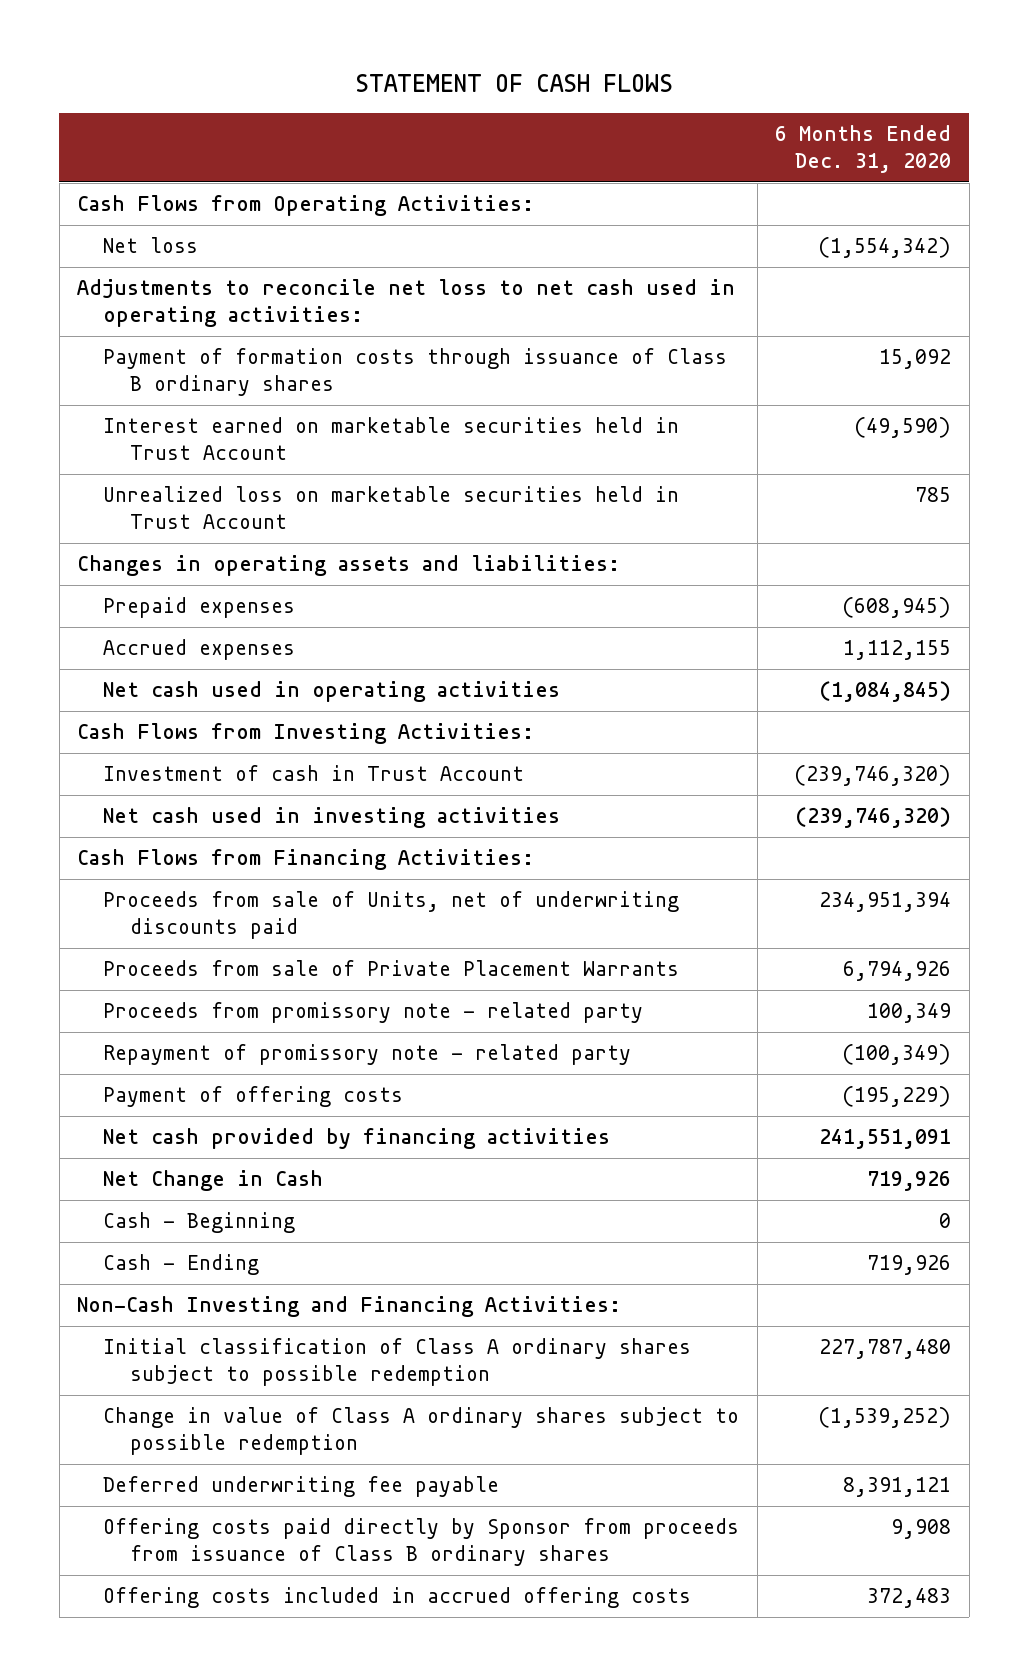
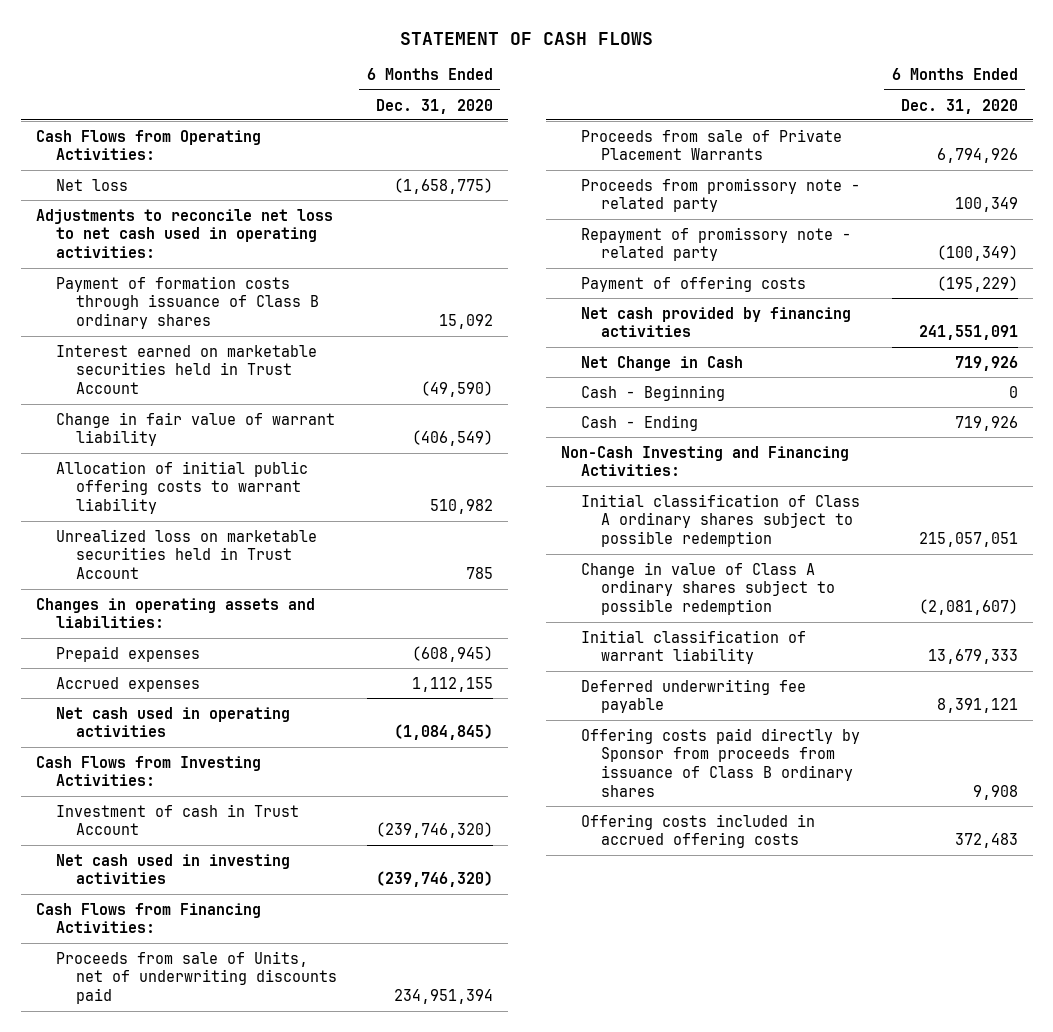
- Net loss | (1,554,342)
+ Net loss | (1,658,775)
+ Change in fair value of warrant liability | (406,549)
+ Allocation of initial public offering costs to warrant liability | 510,982
- Initial classification of Class A ordinary shares subject to possible redemption | 227,787,480
- Change in value of Class A ordinary shares subject to possible redemption | (1,539,252)
+ Initial classification of Class A ordinary shares subject to possible redemption | 215,057,051
+ Change in value of Class A ordinary shares subject to possible redemption | (2,081,607)
+ Initial classification of warrant liability | 13,679,333

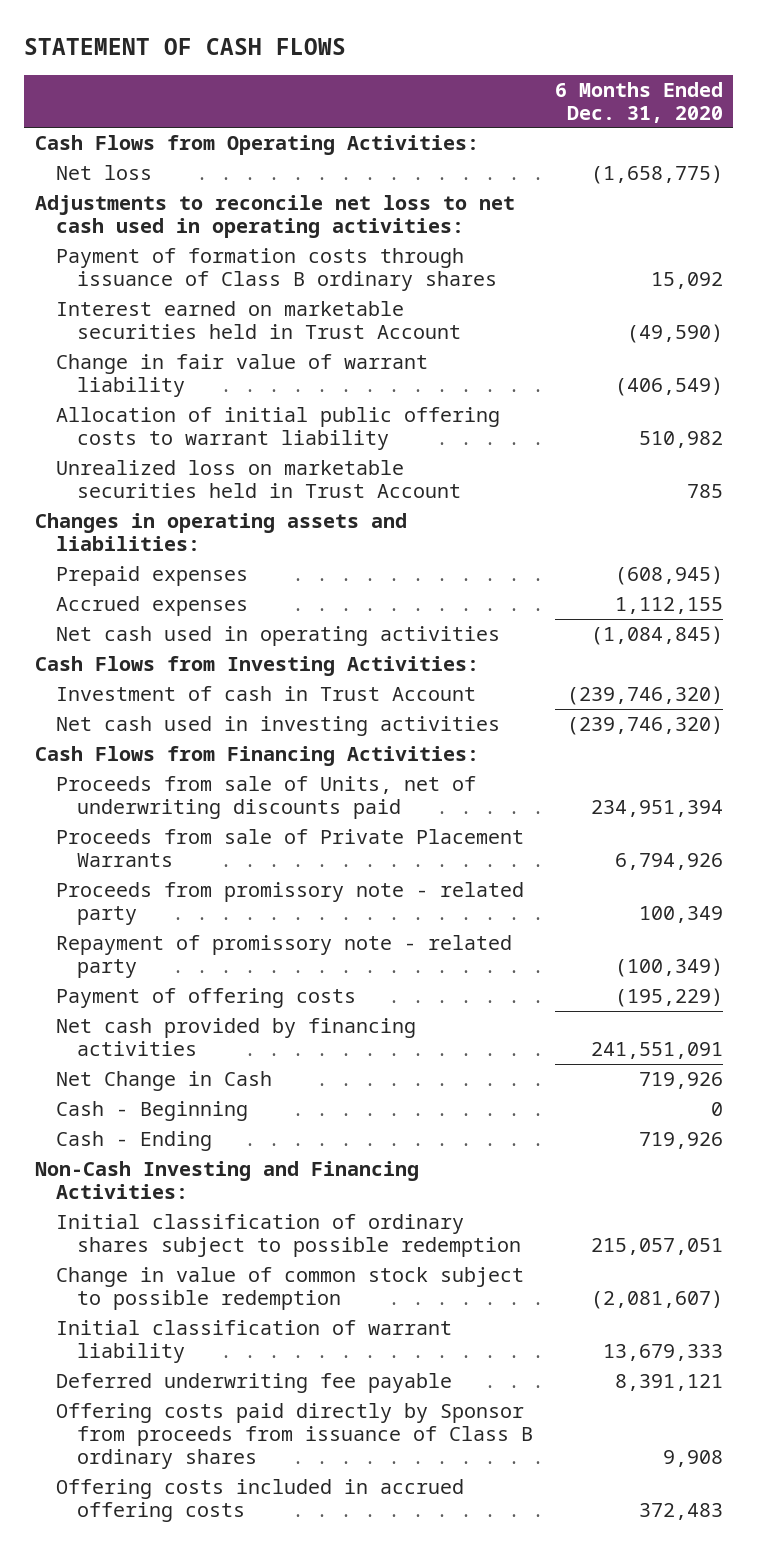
- Initial classification of Class A ordinary shares subject to possible redemption | 215,057,051
- Change in value of Class A ordinary shares subject to possible redemption | (2,081,607)
+ Initial classification of ordinary shares subject to possible redemption | 215,057,051
+ Change in value of common stock subject to possible redemption | (2,081,607)

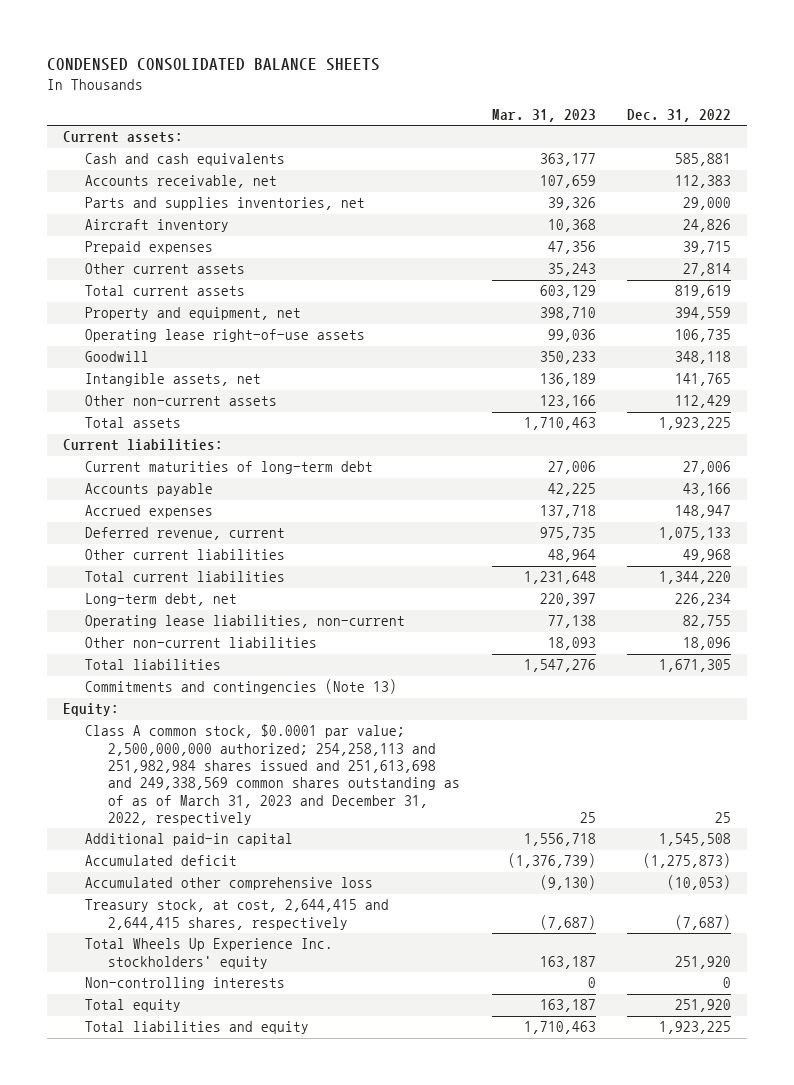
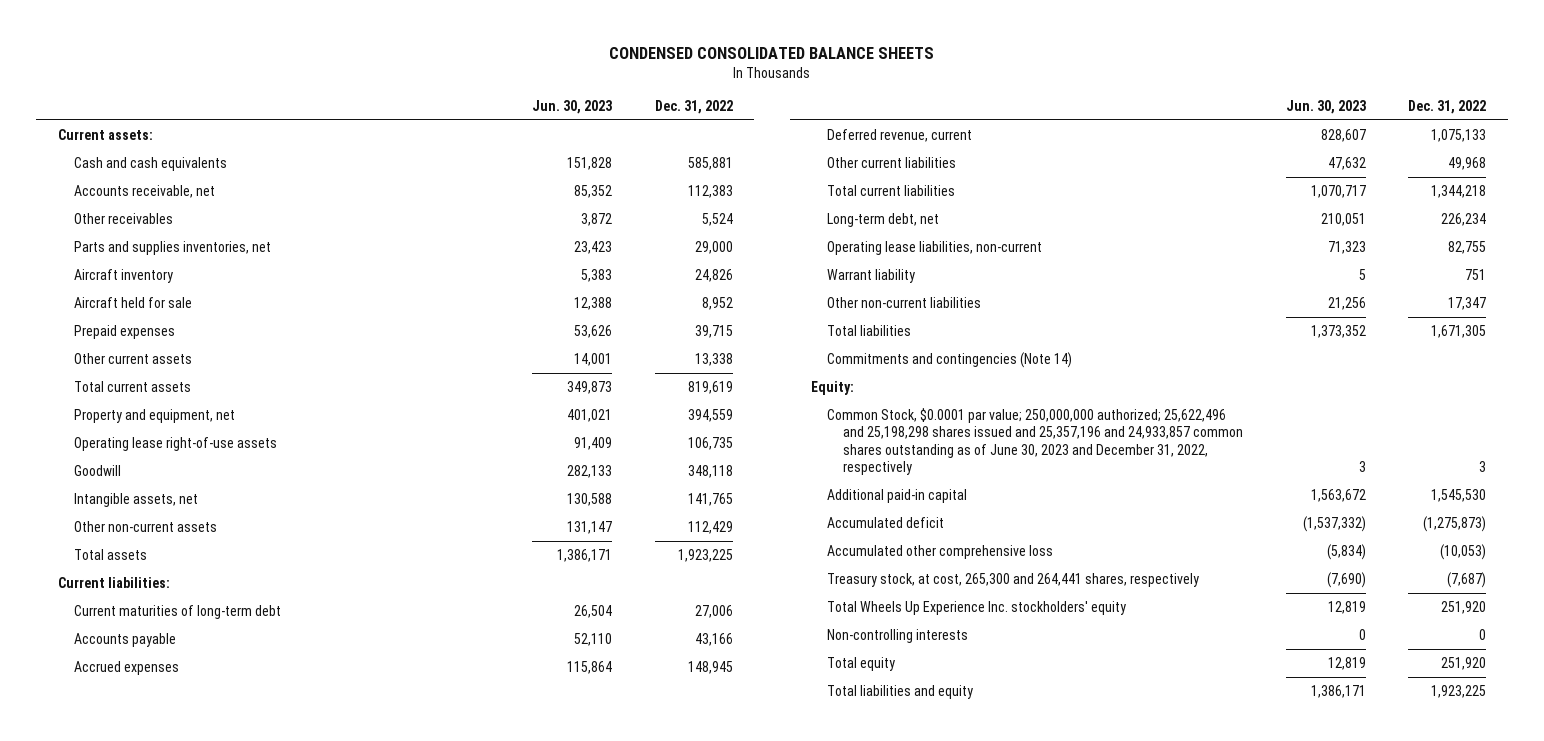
- | Mar. 31, 2023 | Dec. 31, 2022
+ | Jun. 30, 2023 | Dec. 31, 2022
+ Other receivables | 3,872 | 5,524
+ Aircraft held for sale | 12,388 | 8,952
- Other current assets | 35,243 | 27,814
+ Other current assets | 14,001 | 13,338
- Accrued expenses | 137,718 | 148,947
+ Accrued expenses | 115,864 | 148,945
- Total current liabilities | 1,231,648 | 1,344,220
+ Total current liabilities | 1,070,717 | 1,344,218
- Other non-current liabilities | 18,093 | 18,096
+ Warrant liability | 5 | 751
+ Other non-current liabilities | 21,256 | 17,347
- Commitments and contingencies (Note 13)
+ Commitments and contingencies (Note 14)
- Class A common stock, $0.0001 par value; 2,500,000,000 authorized; 254,258,113 and 251,982,984 shares issued and 251,613,698 and 249,338,569 common shares outstanding as of as of March 31, 2023 and December 31, 2022, respectively | 25 | 25
- Additional paid-in capital | 1,556,718 | 1,545,508
+ Common Stock, $0.0001 par value; 250,000,000 authorized; 25,622,496 and 25,198,298 shares issued and 25,357,196 and 24,933,857 common shares outstanding as of June 30, 2023 and December 31, 2022, respectively | 3 | 3
+ Additional paid-in capital | 1,563,672 | 1,545,530
- Treasury stock, at cost, 2,644,415 and 2,644,415 shares, respectively | (7,687) | (7,687)
+ Treasury stock, at cost, 265,300 and 264,441 shares, respectively | (7,690) | (7,687)

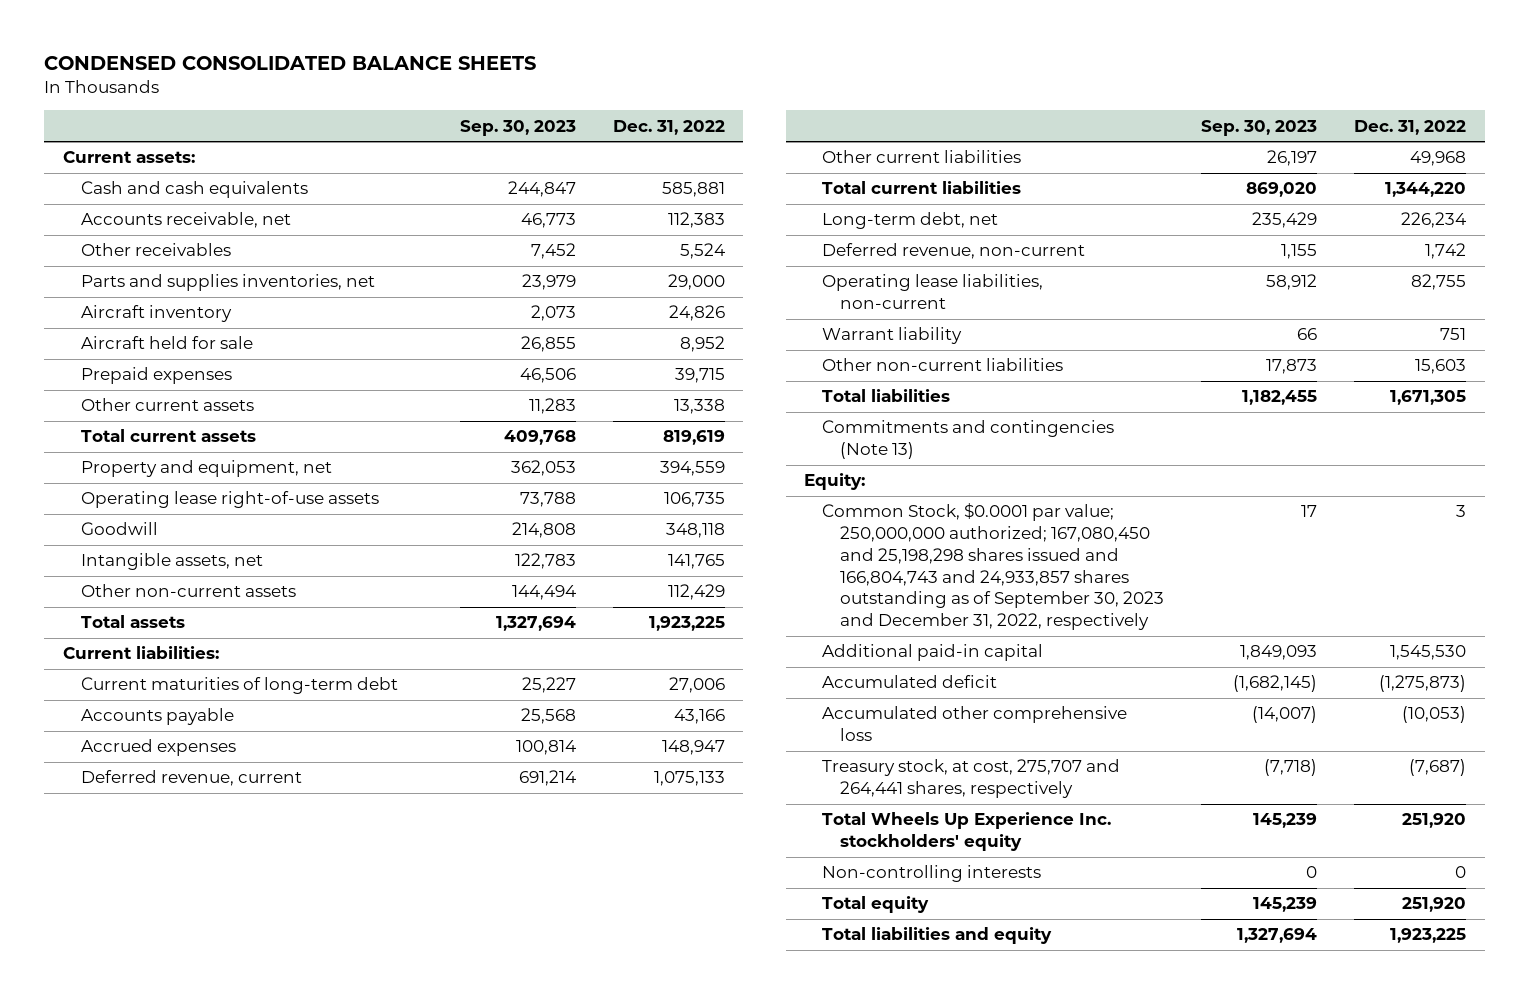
- | Jun. 30, 2023 | Dec. 31, 2022
+ | Sep. 30, 2023 | Dec. 31, 2022
- Accrued expenses | 115,864 | 148,945
+ Accrued expenses | 100,814 | 148,947
- Total current liabilities | 1,070,717 | 1,344,218
+ Total current liabilities | 869,020 | 1,344,220
+ Deferred revenue, non-current | 1,155 | 1,742
- Other non-current liabilities | 21,256 | 17,347
+ Other non-current liabilities | 17,873 | 15,603
- Commitments and contingencies (Note 14)
+ Commitments and contingencies (Note 13)
- Common Stock, $0.0001 par value; 250,000,000 authorized; 25,622,496 and 25,198,298 shares issued and 25,357,196 and 24,933,857 common shares outstanding as of June 30, 2023 and December 31, 2022, respectively | 3 | 3
+ Common Stock, $0.0001 par value; 250,000,000 authorized; 167,080,450 and 25,198,298 shares issued and 166,804,743 and 24,933,857 shares outstanding as of September 30, 2023 and December 31, 2022, respectively | 17 | 3
- Treasury stock, at cost, 265,300 and 264,441 shares, respectively | (7,690) | (7,687)
+ Treasury stock, at cost, 275,707 and 264,441 shares, respectively | (7,718) | (7,687)

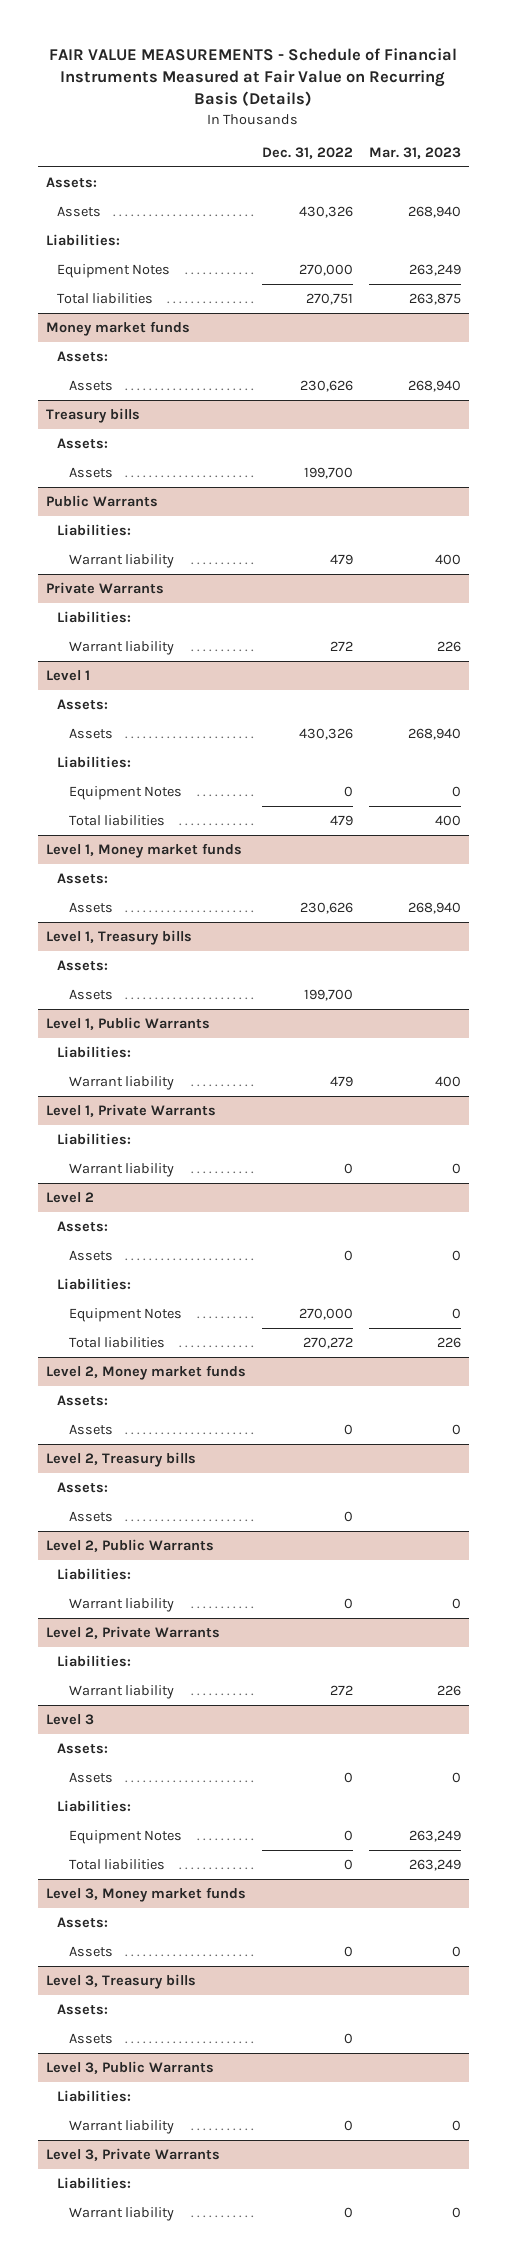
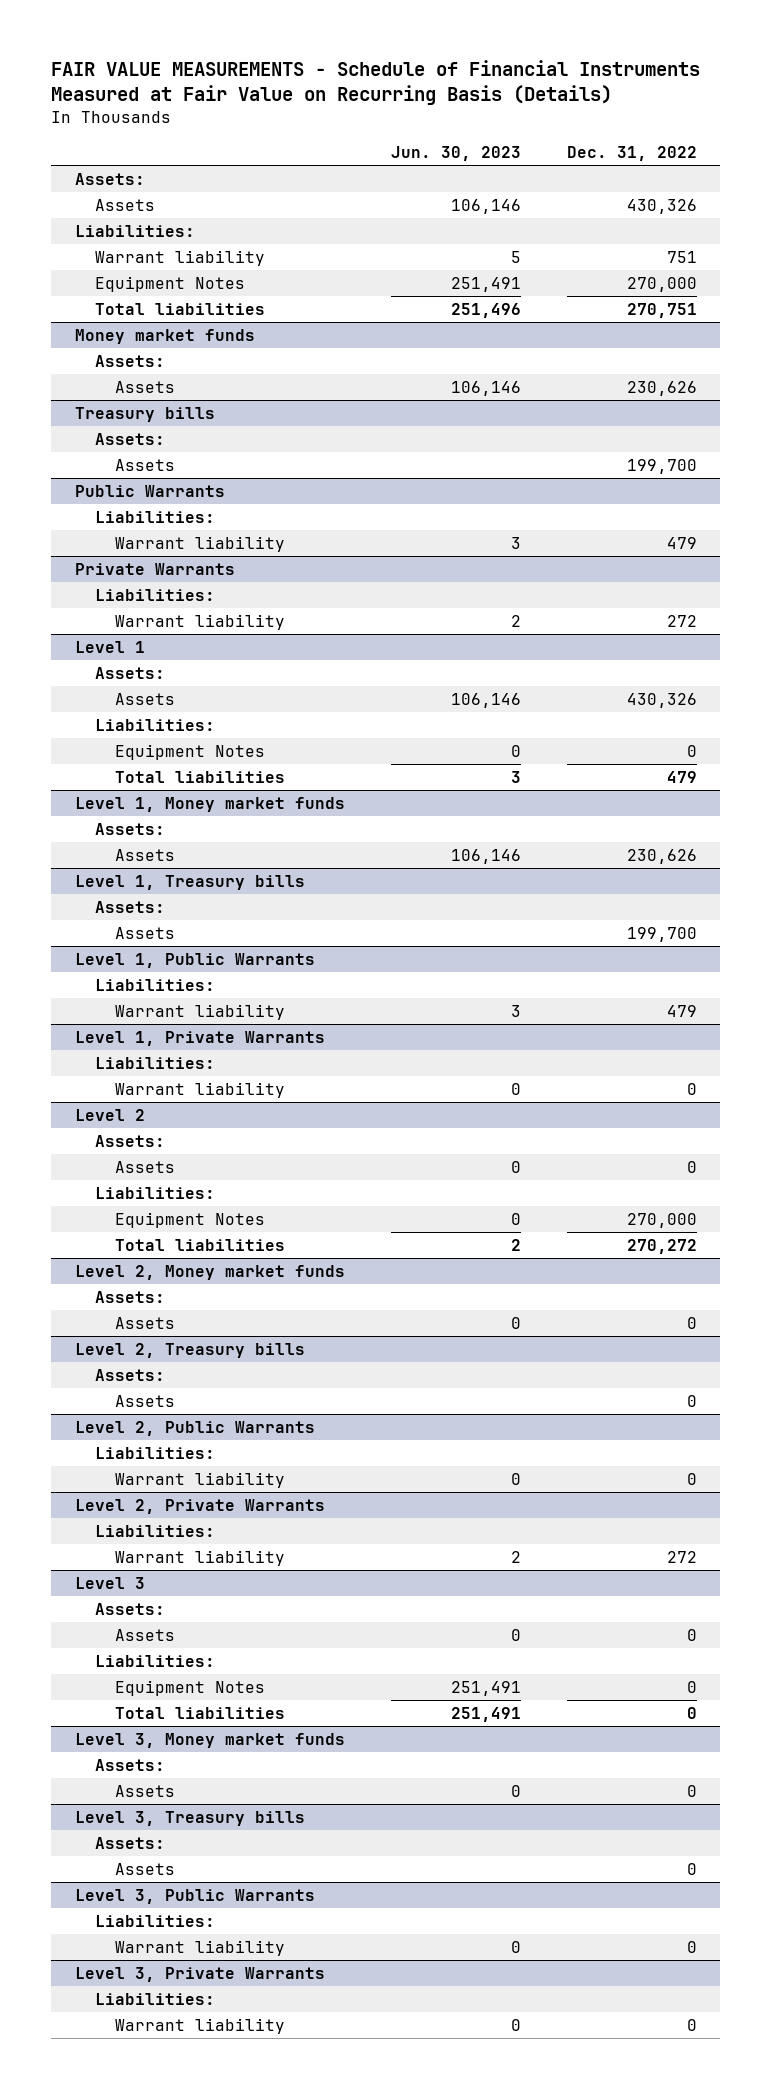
- | Dec. 31, 2022 | Mar. 31, 2023
+ | Jun. 30, 2023 | Dec. 31, 2022
+ Warrant liability | 5 | 751

